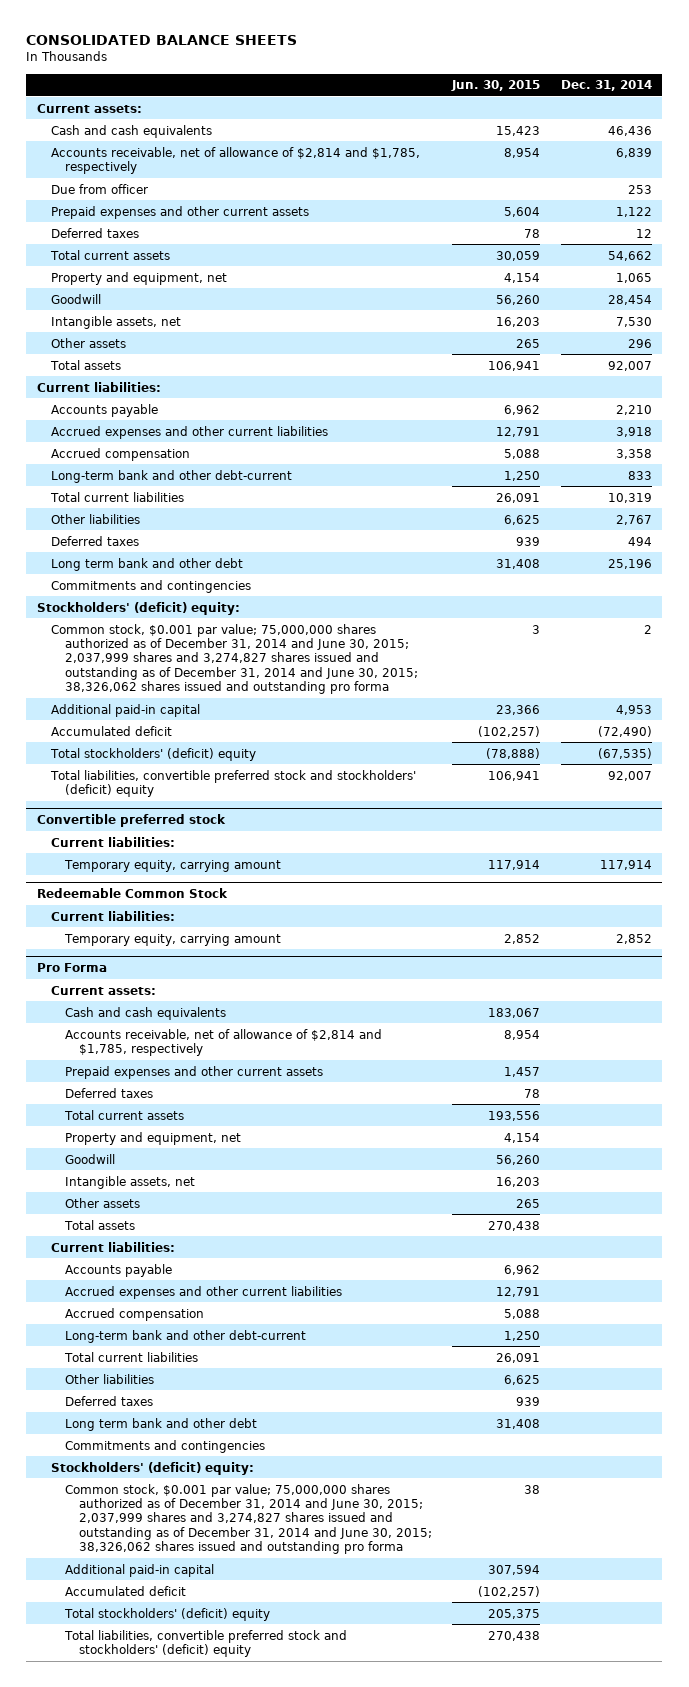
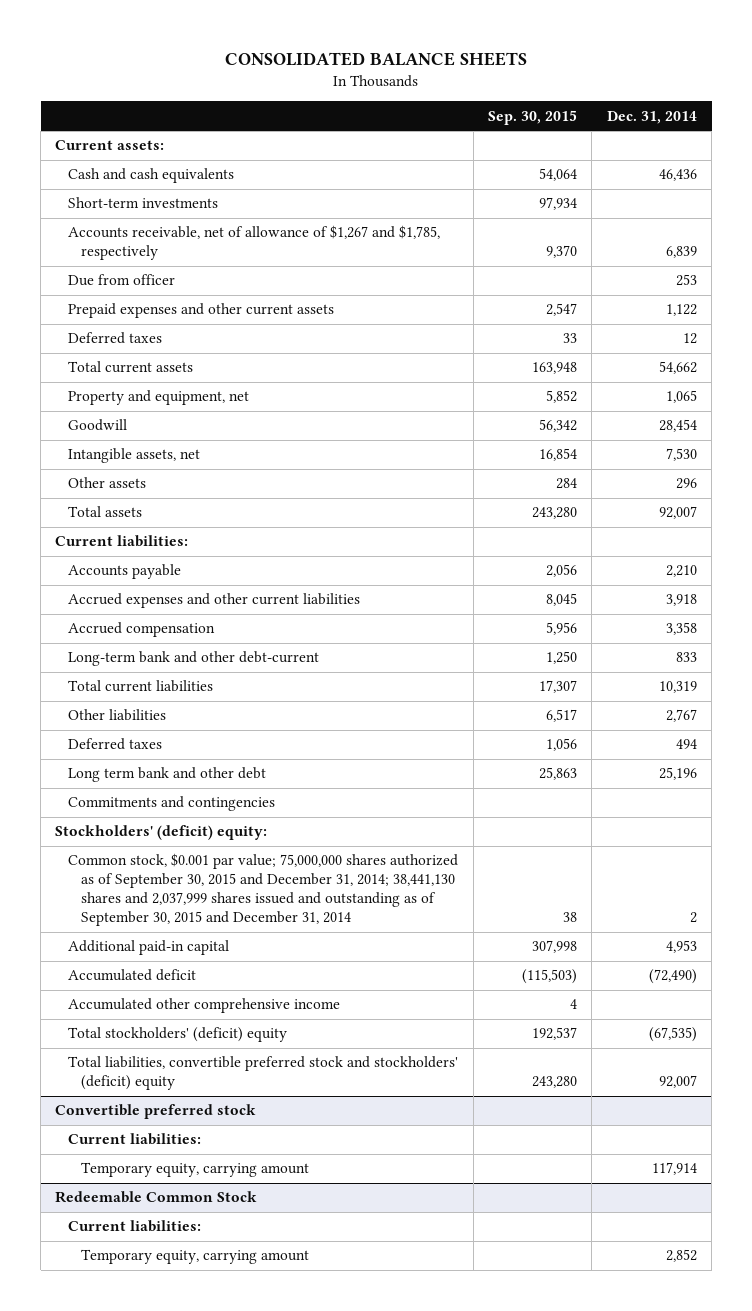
- | Jun. 30, 2015 | Dec. 31, 2014
+ | Sep. 30, 2015 | Dec. 31, 2014
- Accounts receivable, net of allowance of $2,814 and $1,785, respectively | 8,954 | 6,839
+ Short-term investments | 97,934 |
+ Accounts receivable, net of allowance of $1,267 and $1,785, respectively | 9,370 | 6,839
- Common stock, $0.001 par value; 75,000,000 shares authorized as of December 31, 2014 and June 30, 2015; 2,037,999 shares and 3,274,827 shares issued and outstanding as of December 31, 2014 and June 30, 2015; 38,326,062 shares issued and outstanding pro forma | 3 | 2
+ Common stock, $0.001 par value; 75,000,000 shares authorized as of September 30, 2015 and December 31, 2014; 38,441,130 shares and 2,037,999 shares issued and outstanding as of September 30, 2015 and December 31, 2014 | 38 | 2
+ Accumulated other comprehensive income | 4 |
- Pro Forma
- Current assets:
- Cash and cash equivalents | 183,067 |
- Accounts receivable, net of allowance of $2,814 and $1,785, respectively | 8,954 |
- Prepaid expenses and other current assets | 1,457 |
- Deferred taxes | 78 |
- Total current assets | 193,556 |
- Property and equipment, net | 4,154 |
- Goodwill | 56,260 |
- Intangible assets, net | 16,203 |
- Other assets | 265 |
- Total assets | 270,438 |
- Current liabilities:
- Accounts payable | 6,962 |
- Accrued expenses and other current liabilities | 12,791 |
- Accrued compensation | 5,088 |
- Long-term bank and other debt-current | 1,250 |
- Total current liabilities | 26,091 |
- Other liabilities | 6,625 |
- Deferred taxes | 939 |
- Long term bank and other debt | 31,408 |
- Commitments and contingencies
- Stockholders' (deficit) equity:
- Common stock, $0.001 par value; 75,000,000 shares authorized as of December 31, 2014 and June 30, 2015; 2,037,999 shares and 3,274,827 shares issued and outstanding as of December 31, 2014 and June 30, 2015; 38,326,062 shares issued and outstanding pro forma | 38 |
- Additional paid-in capital | 307,594 |
- Accumulated deficit | (102,257) |
- Total stockholders' (deficit) equity | 205,375 |
- Total liabilities, convertible preferred stock and stockholders' (deficit) equity | 270,438 |

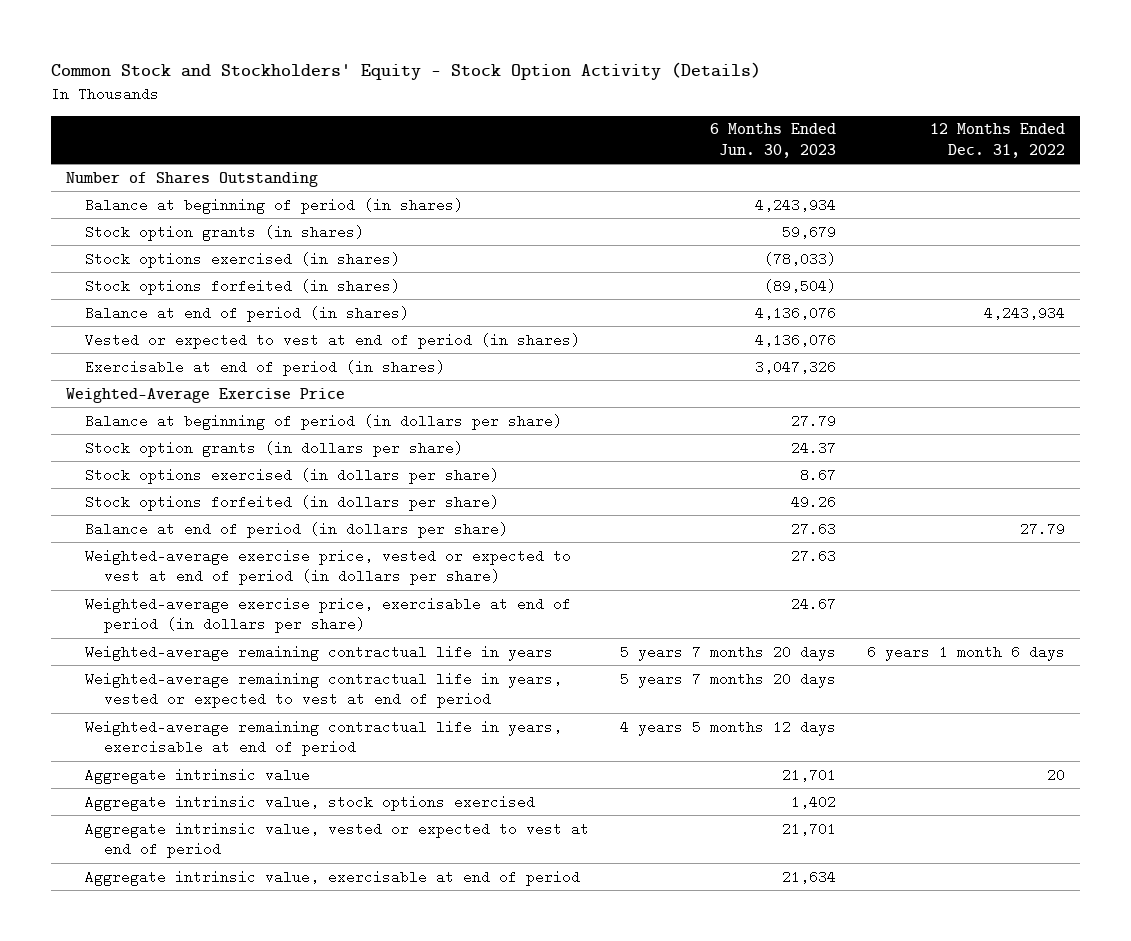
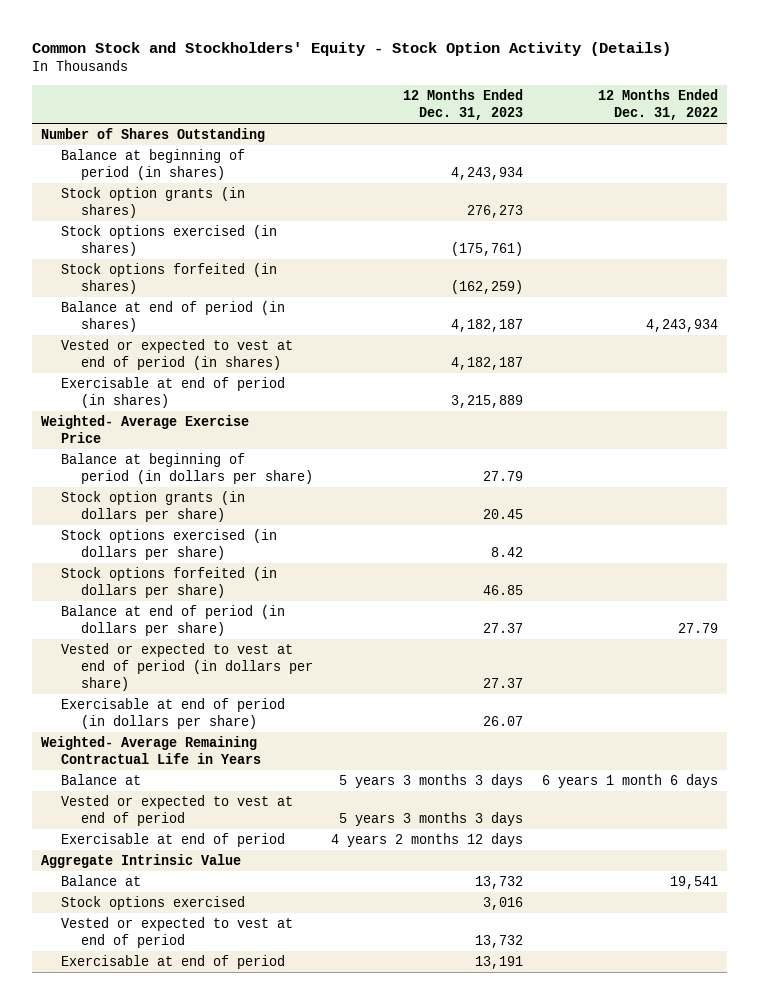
- | 6 Months Ended Jun. 30, 2023 | 12 Months Ended Dec. 31, 2022
+ | 12 Months Ended Dec. 31, 2023 | 12 Months Ended Dec. 31, 2022
- Weighted-Average Exercise Price
+ Weighted- Average Exercise Price
- Weighted-average exercise price, vested or expected to vest at end of period (in dollars per share) | 27.63 |
- Weighted-average exercise price, exercisable at end of period (in dollars per share) | 24.67 |
- Weighted-average remaining contractual life in years | 5 years 7 months 20 days | 6 years 1 month 6 days
- Weighted-average remaining contractual life in years, vested or expected to vest at end of period | 5 years 7 months 20 days |
- Weighted-average remaining contractual life in years, exercisable at end of period | 4 years 5 months 12 days |
- Aggregate intrinsic value | 21,701 | 20
- Aggregate intrinsic value, stock options exercised | 1,402 |
- Aggregate intrinsic value, vested or expected to vest at end of period | 21,701 |
- Aggregate intrinsic value, exercisable at end of period | 21,634 |
+ Vested or expected to vest at end of period (in dollars per share) | 27.37 |
+ Exercisable at end of period (in dollars per share) | 26.07 |
+ Weighted- Average Remaining Contractual Life in Years
+ Balance at | 5 years 3 months 3 days | 6 years 1 month 6 days
+ Vested or expected to vest at end of period | 5 years 3 months 3 days |
+ Exercisable at end of period | 4 years 2 months 12 days |
+ Aggregate Intrinsic Value
+ Balance at | 13,732 | 19,541
+ Stock options exercised | 3,016 |
+ Vested or expected to vest at end of period | 13,732 |
+ Exercisable at end of period | 13,191 |

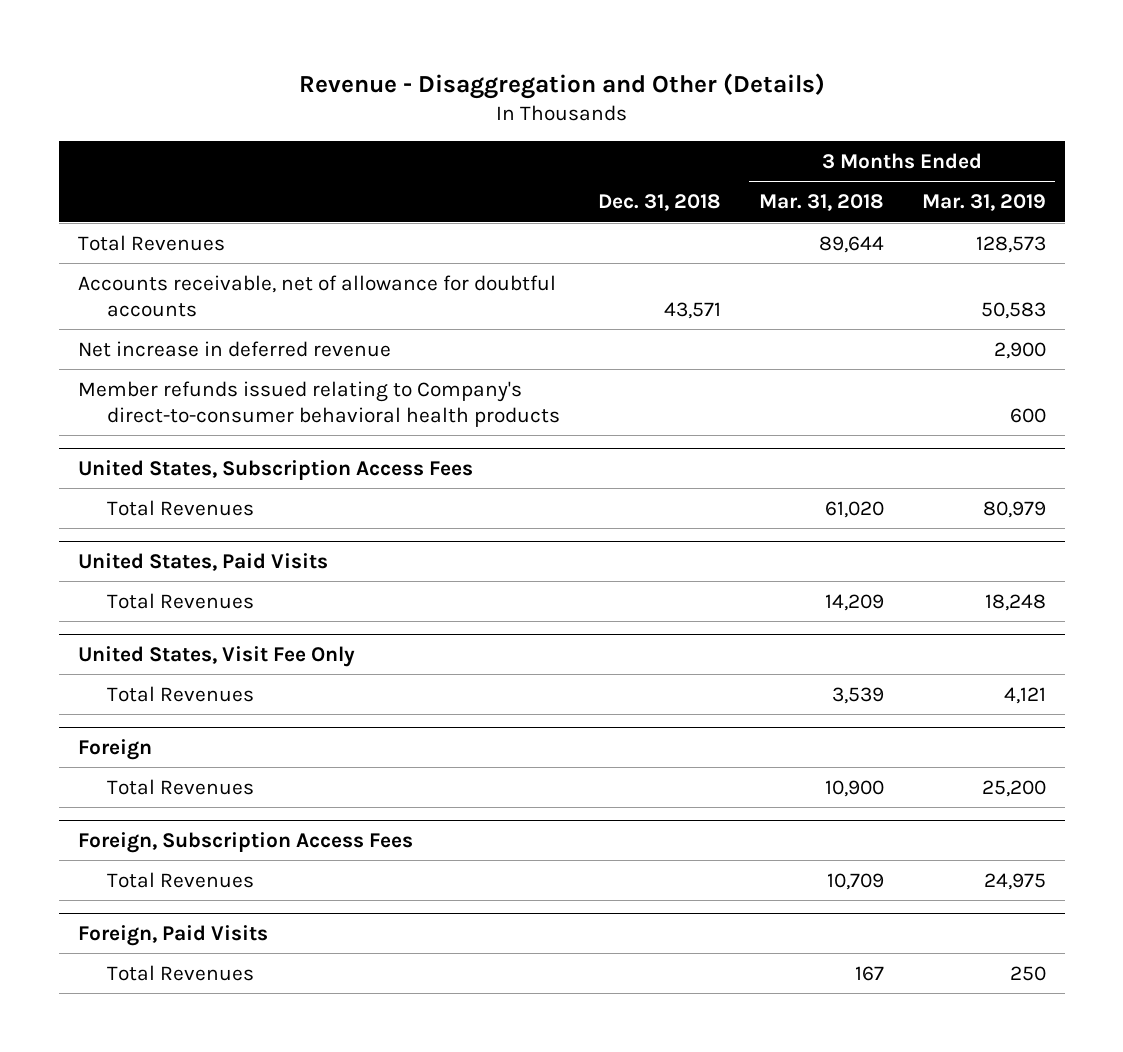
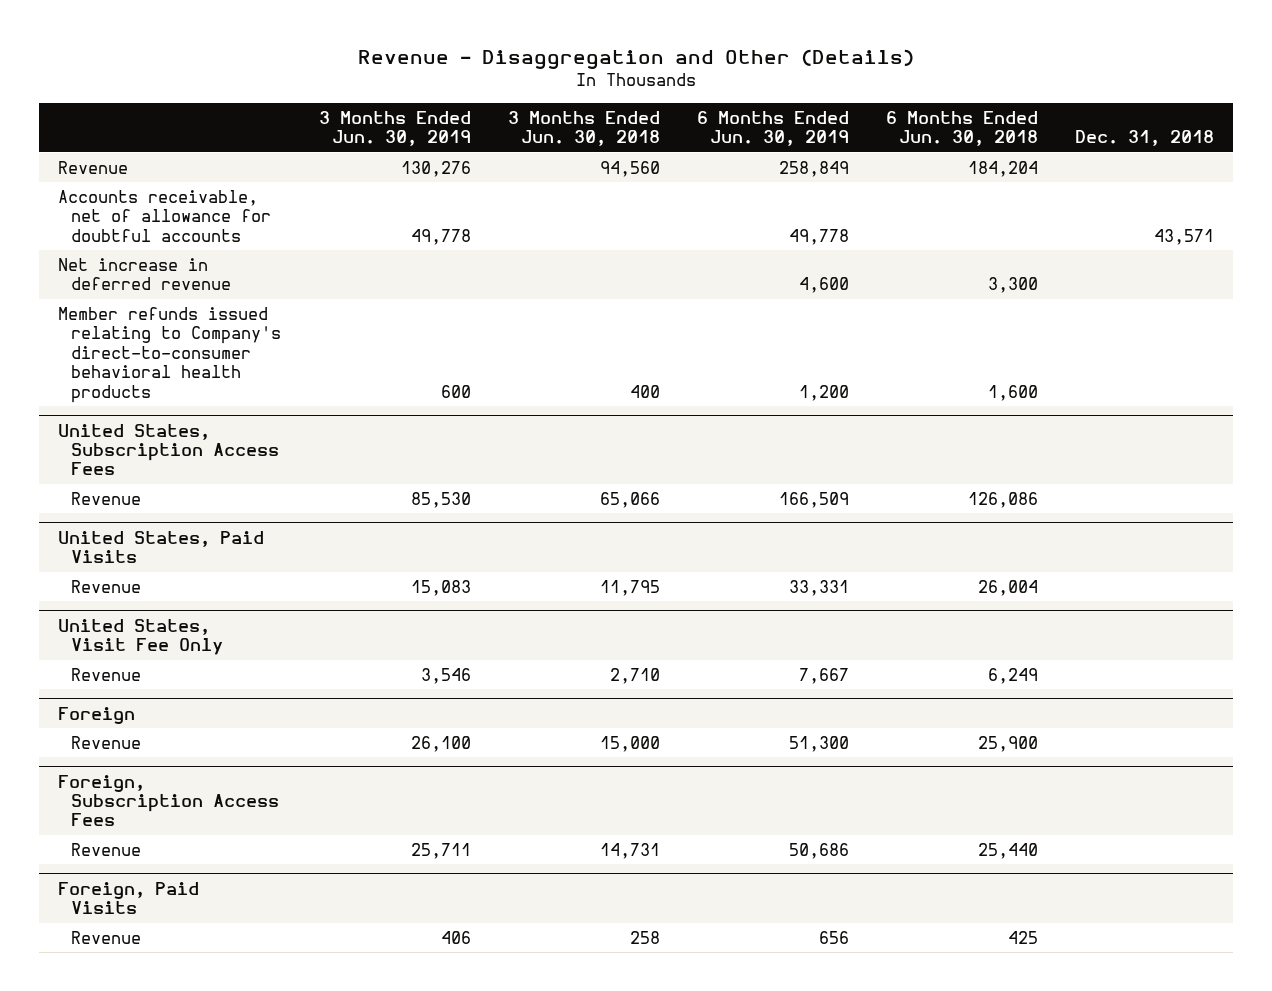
- | Dec. 31, 2018 | 3 Months Ended Mar. 31, 2018 | 3 Months Ended Mar. 31, 2019
+ | 3 Months Ended Jun. 30, 2019 | 3 Months Ended Jun. 30, 2018 | 6 Months Ended Jun. 30, 2019 | 6 Months Ended Jun. 30, 2018 | Dec. 31, 2018
- Total Revenues | | 89,644 | 128,573
+ Revenue | 130,276 | 94,560 | 258,849 | 184,204 |
@ United States, Subscription Access Fees
- Total Revenues | | 61,020 | 80,979
+ Revenue | 85,530 | 65,066 | 166,509 | 126,086 |
@ United States, Paid Visits
- Total Revenues | | 14,209 | 18,248
+ Revenue | 15,083 | 11,795 | 33,331 | 26,004 |
@ United States, Visit Fee Only
- Total Revenues | | 3,539 | 4,121
+ Revenue | 3,546 | 2,710 | 7,667 | 6,249 |
@ Foreign
- Total Revenues | | 10,900 | 25,200
+ Revenue | 26,100 | 15,000 | 51,300 | 25,900 |
@ Foreign, Subscription Access Fees
- Total Revenues | | 10,709 | 24,975
+ Revenue | 25,711 | 14,731 | 50,686 | 25,440 |
@ Foreign, Paid Visits
- Total Revenues | | 167 | 250
+ Revenue | 406 | 258 | 656 | 425 |

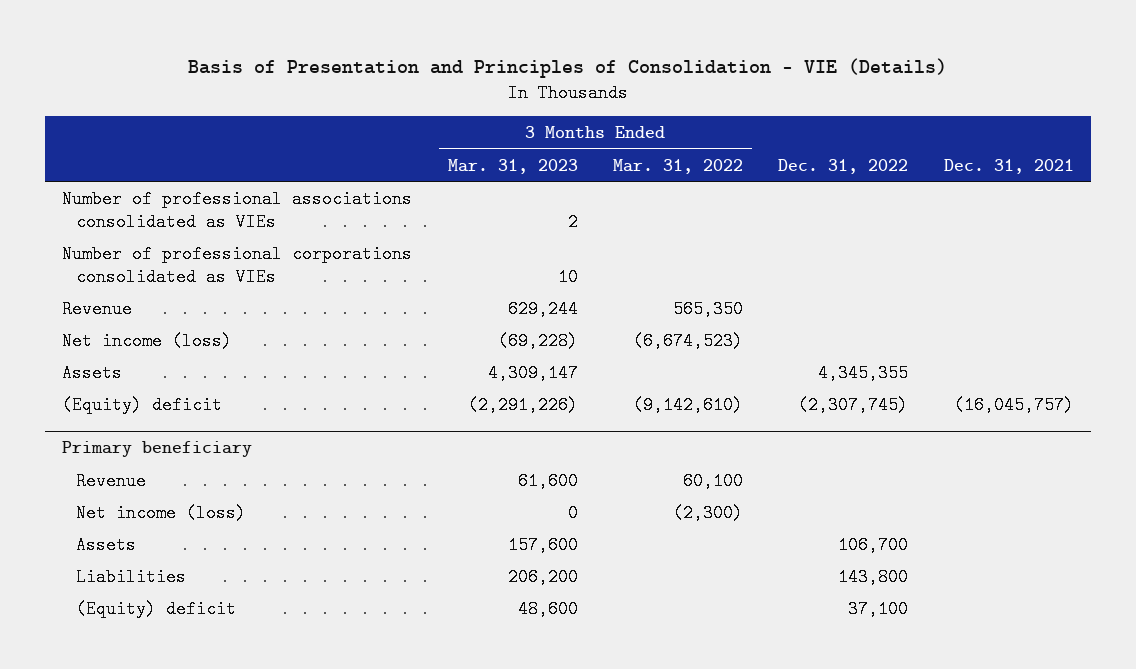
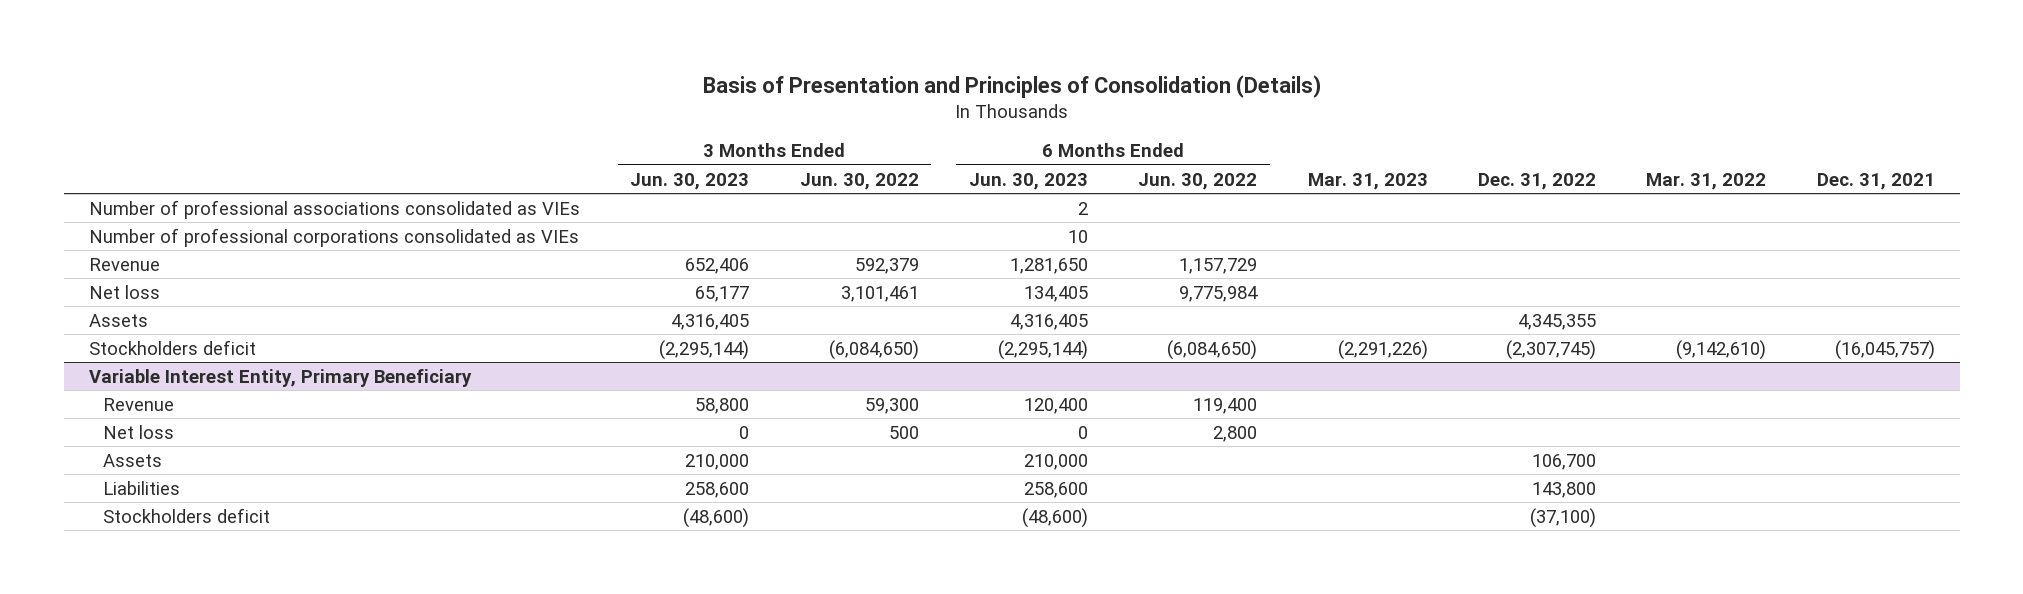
- Basis of Presentation and Principles of Consolidation - VIE (Details)
+ Basis of Presentation and Principles of Consolidation (Details)
- | 3 Months Ended Mar. 31, 2023 | 3 Months Ended Mar. 31, 2022 | Dec. 31, 2022 | Dec. 31, 2021
+ | 3 Months Ended Jun. 30, 2023 | 3 Months Ended Jun. 30, 2022 | 6 Months Ended Jun. 30, 2023 | 6 Months Ended Jun. 30, 2022 | Mar. 31, 2023 | Dec. 31, 2022 | Mar. 31, 2022 | Dec. 31, 2021
- Net income (loss) | (69,228) | (6,674,523) | |
+ Net loss | 65,177 | 3,101,461 | 134,405 | 9,775,984 | | | |
- (Equity) deficit | (2,291,226) | (9,142,610) | (2,307,745) | (16,045,757)
- Primary beneficiary
+ Stockholders deficit | (2,295,144) | (6,084,650) | (2,295,144) | (6,084,650) | (2,291,226) | (2,307,745) | (9,142,610) | (16,045,757)
+ Variable Interest Entity, Primary Beneficiary
- Net income (loss) | 0 | (2,300) | |
+ Net loss | 0 | 500 | 0 | 2,800 | | | |
- (Equity) deficit | 48,600 | | 37,100 |
+ Stockholders deficit | (48,600) | | (48,600) | | | (37,100) | |

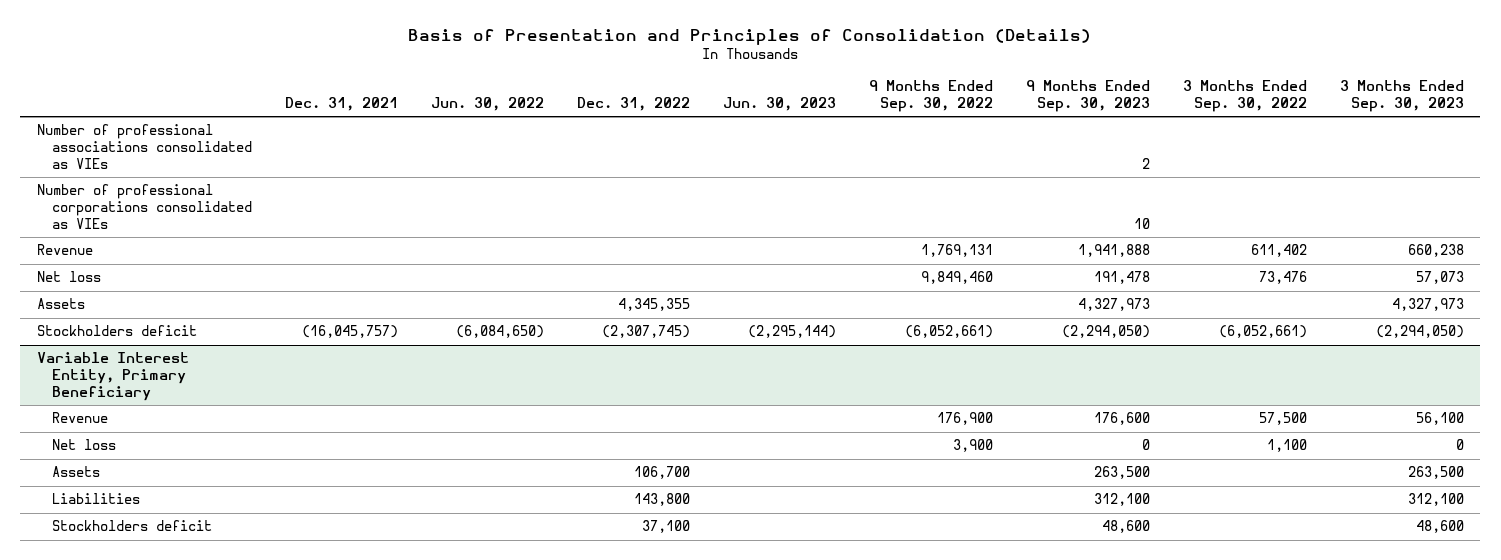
- | 3 Months Ended Jun. 30, 2023 | 3 Months Ended Jun. 30, 2022 | 6 Months Ended Jun. 30, 2023 | 6 Months Ended Jun. 30, 2022 | Mar. 31, 2023 | Dec. 31, 2022 | Mar. 31, 2022 | Dec. 31, 2021
+ | Dec. 31, 2021 | Jun. 30, 2022 | Dec. 31, 2022 | Jun. 30, 2023 | 9 Months Ended Sep. 30, 2022 | 9 Months Ended Sep. 30, 2023 | 3 Months Ended Sep. 30, 2022 | 3 Months Ended Sep. 30, 2023
@ Variable Interest Entity, Primary Beneficiary
- Stockholders deficit | (48,600) | | (48,600) | | | (37,100) | |
+ Stockholders deficit | | | 37,100 | | | 48,600 | | 48,600

